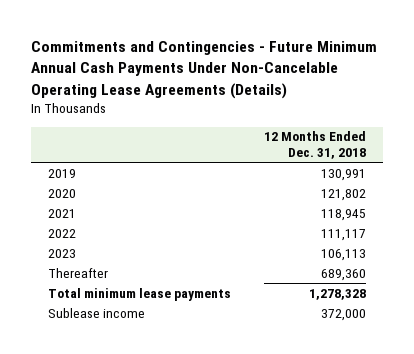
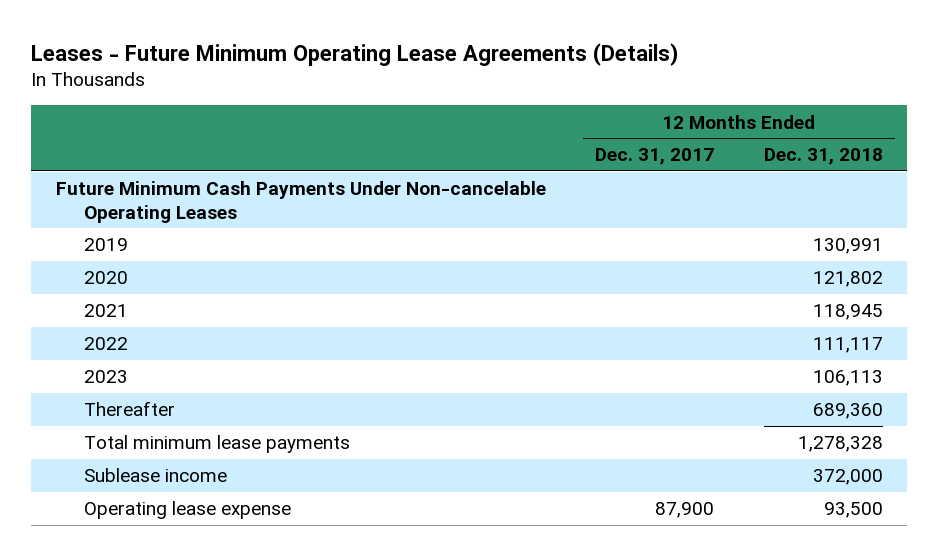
- Commitments and Contingencies - Future Minimum Annual Cash Payments Under Non-Cancelable Operating Lease Agreements (Details)
+ Leases - Future Minimum Operating Lease Agreements (Details)
- | 12 Months Ended Dec. 31, 2018
+ | 12 Months Ended Dec. 31, 2017 | 12 Months Ended Dec. 31, 2018
+ Future Minimum Cash Payments Under Non-cancelable Operating Leases
+ Operating lease expense | 87,900 | 93,500

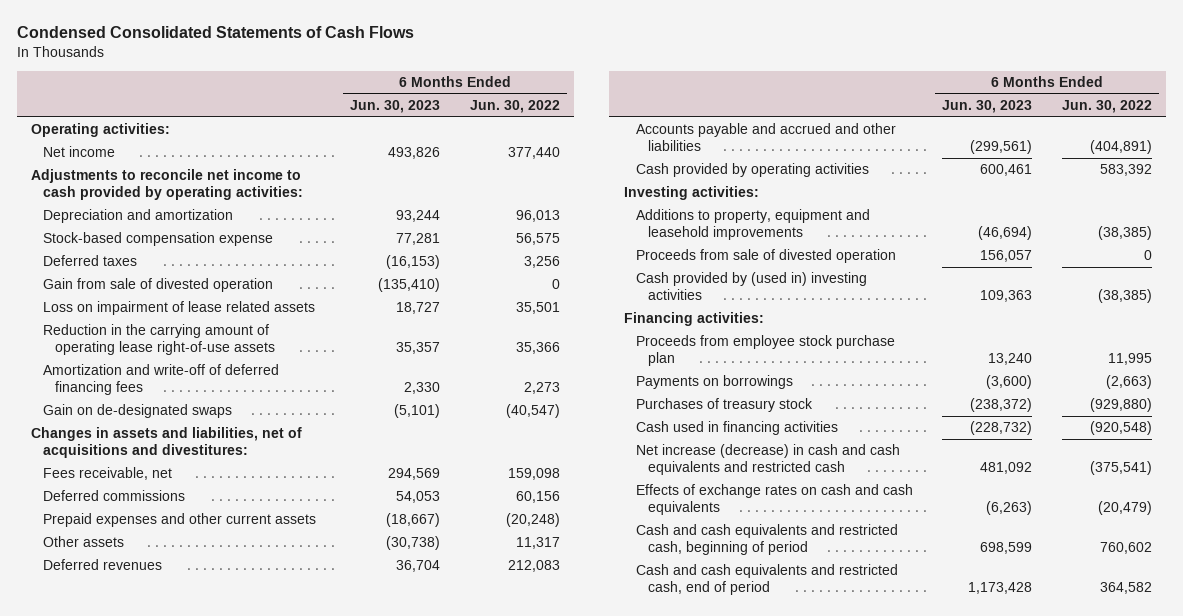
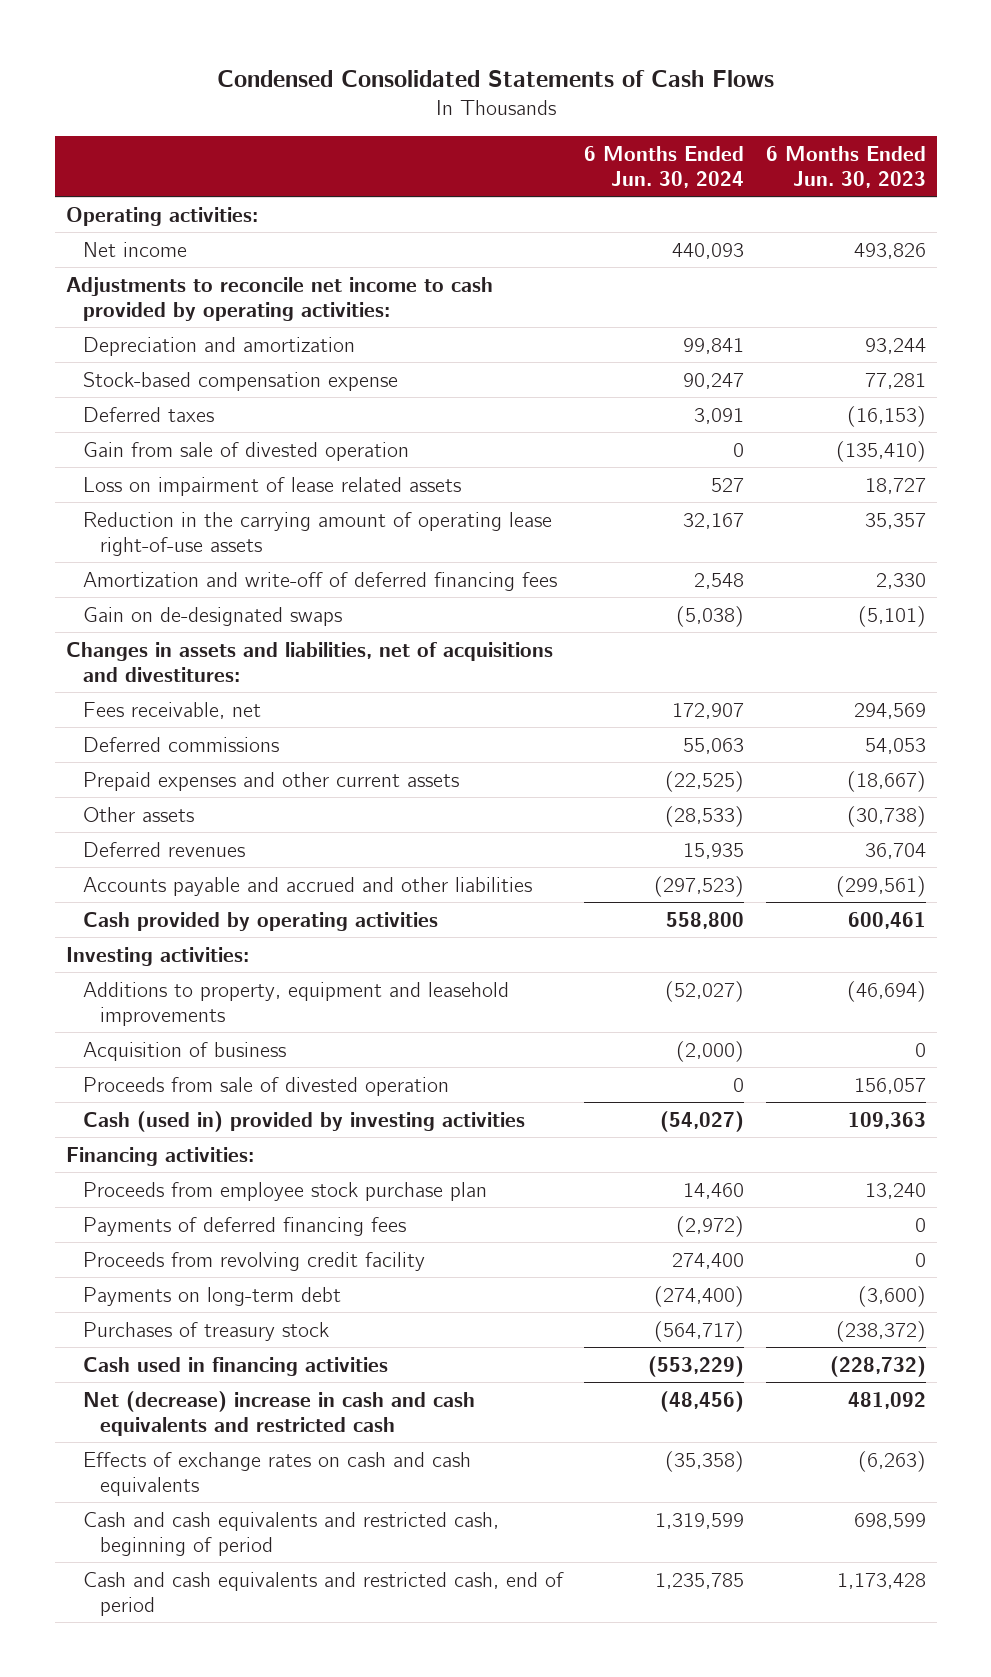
- | 6 Months Ended Jun. 30, 2023 | 6 Months Ended Jun. 30, 2022
+ | 6 Months Ended Jun. 30, 2024 | 6 Months Ended Jun. 30, 2023
+ Acquisition of business | (2,000) | 0
- Cash provided by (used in) investing activities | 109,363 | (38,385)
+ Cash (used in) provided by investing activities | (54,027) | 109,363
- Payments on borrowings | (3,600) | (2,663)
+ Payments of deferred financing fees | (2,972) | 0
+ Proceeds from revolving credit facility | 274,400 | 0
+ Payments on long-term debt | (274,400) | (3,600)
- Net increase (decrease) in cash and cash equivalents and restricted cash | 481,092 | (375,541)
+ Net (decrease) increase in cash and cash equivalents and restricted cash | (48,456) | 481,092

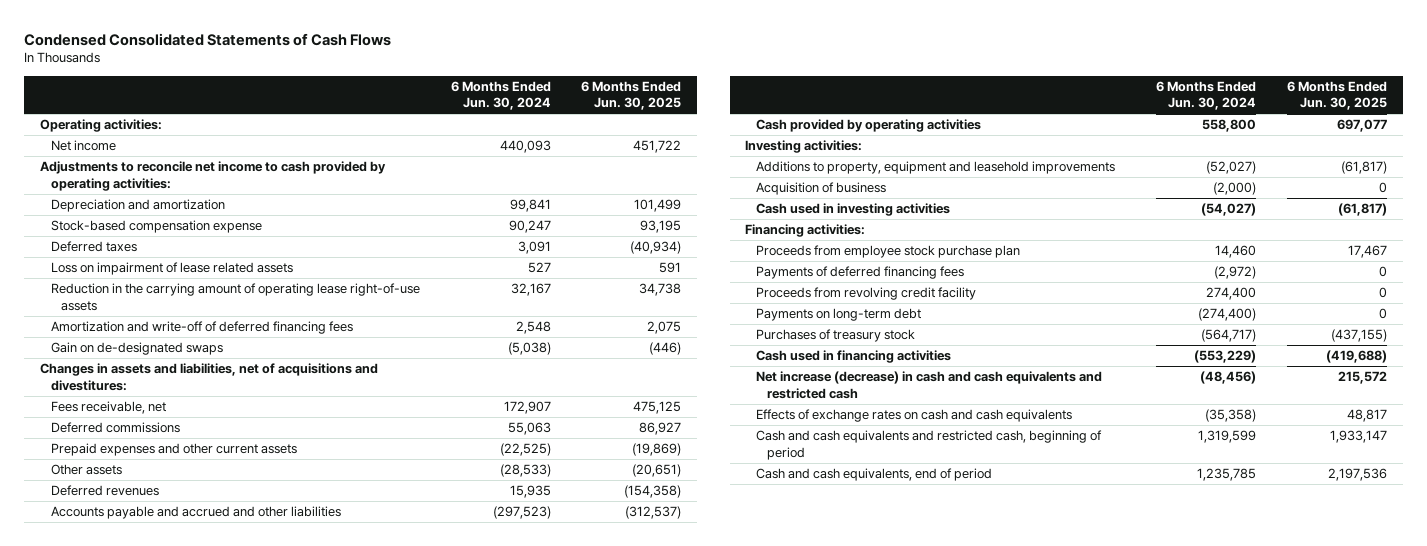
- | 6 Months Ended Jun. 30, 2024 | 6 Months Ended Jun. 30, 2023
+ | 6 Months Ended Jun. 30, 2024 | 6 Months Ended Jun. 30, 2025
- Gain from sale of divested operation | 0 | (135,410)
- Proceeds from sale of divested operation | 0 | 156,057
- Cash (used in) provided by investing activities | (54,027) | 109,363
+ Cash used in investing activities | (54,027) | (61,817)
- Net (decrease) increase in cash and cash equivalents and restricted cash | (48,456) | 481,092
+ Net increase (decrease) in cash and cash equivalents and restricted cash | (48,456) | 215,572
- Cash and cash equivalents and restricted cash, end of period | 1,235,785 | 1,173,428
+ Cash and cash equivalents, end of period | 1,235,785 | 2,197,536

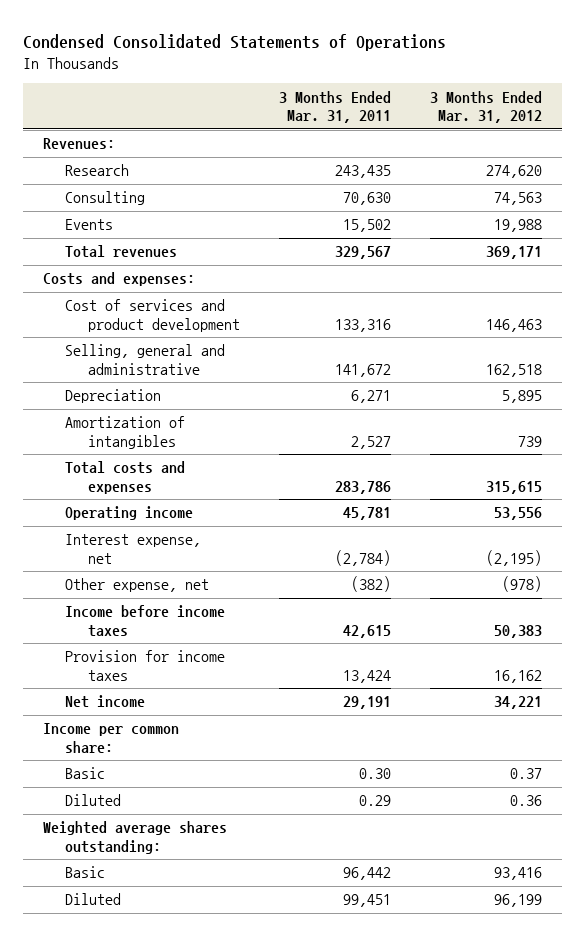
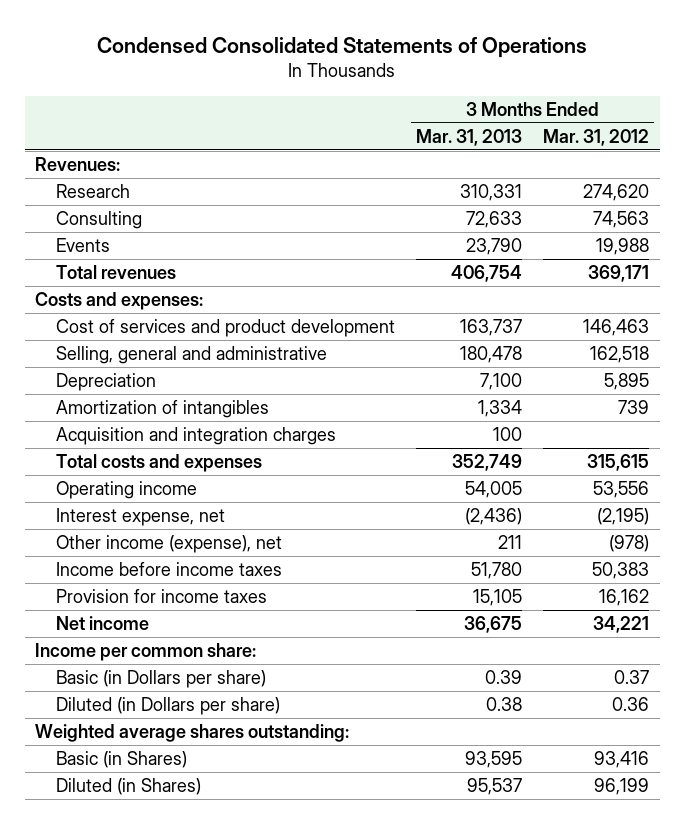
- | 3 Months Ended Mar. 31, 2011 | 3 Months Ended Mar. 31, 2012
+ | 3 Months Ended Mar. 31, 2013 | 3 Months Ended Mar. 31, 2012
+ Acquisition and integration charges | 100 |
- Other expense, net | (382) | (978)
+ Other income (expense), net | 211 | (978)
- Basic | 0.30 | 0.37
- Diluted | 0.29 | 0.36
+ Basic (in Dollars per share) | 0.39 | 0.37
+ Diluted (in Dollars per share) | 0.38 | 0.36
- Basic | 96,442 | 93,416
- Diluted | 99,451 | 96,199
+ Basic (in Shares) | 93,595 | 93,416
+ Diluted (in Shares) | 95,537 | 96,199

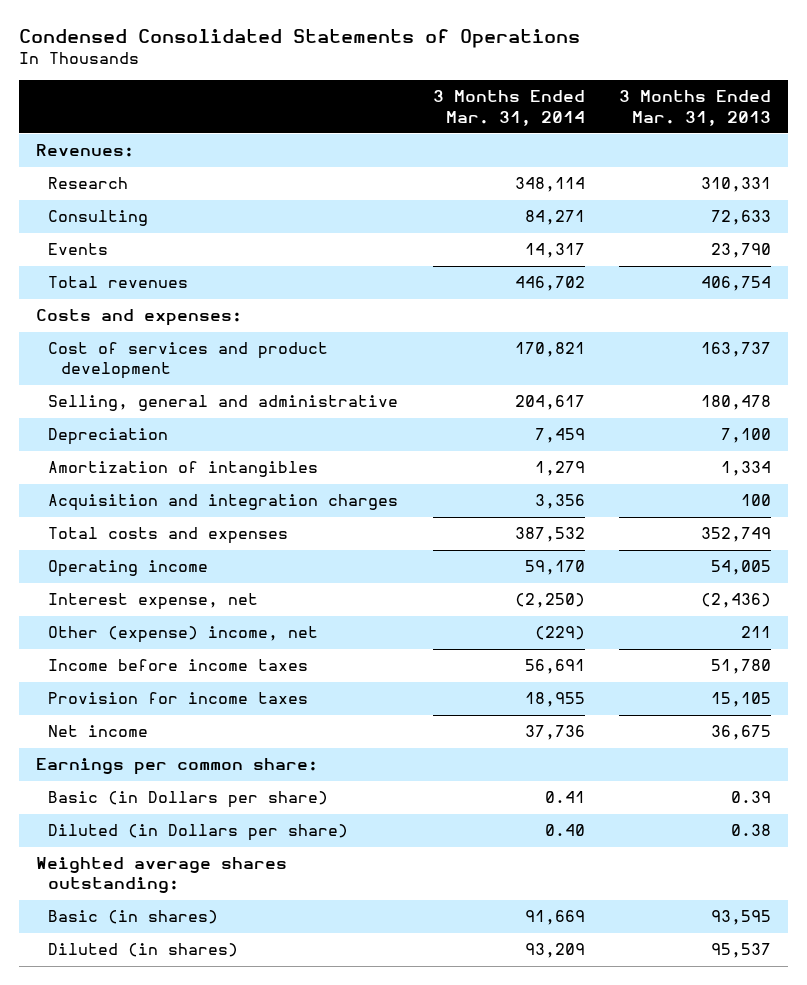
- | 3 Months Ended Mar. 31, 2013 | 3 Months Ended Mar. 31, 2012
+ | 3 Months Ended Mar. 31, 2014 | 3 Months Ended Mar. 31, 2013
- Other income (expense), net | 211 | (978)
+ Other (expense) income, net | (229) | 211
- Income per common share:
+ Earnings per common share:
- Basic (in Shares) | 93,595 | 93,416
- Diluted (in Shares) | 95,537 | 96,199
+ Basic (in shares) | 91,669 | 93,595
+ Diluted (in shares) | 93,209 | 95,537

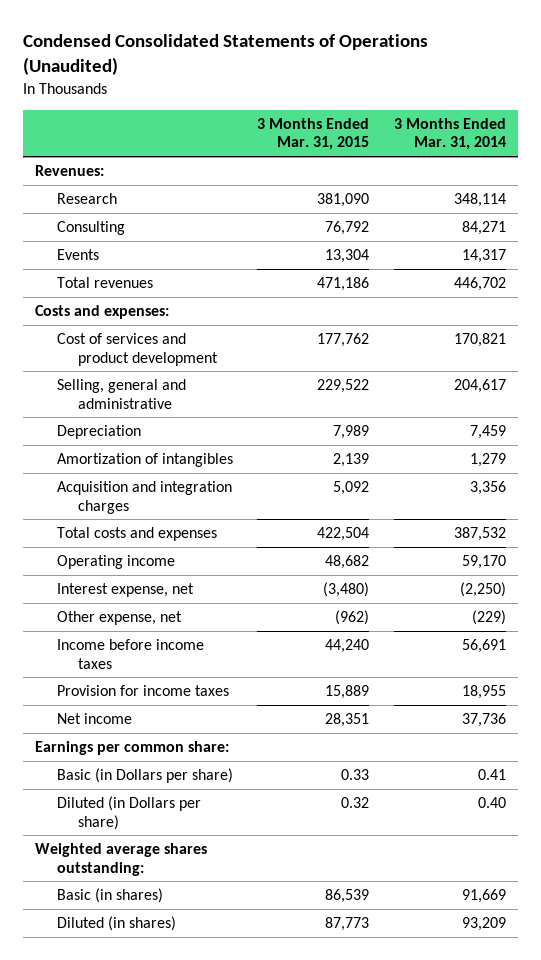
- Condensed Consolidated Statements of Operations
+ Condensed Consolidated Statements of Operations (Unaudited)
- | 3 Months Ended Mar. 31, 2014 | 3 Months Ended Mar. 31, 2013
+ | 3 Months Ended Mar. 31, 2015 | 3 Months Ended Mar. 31, 2014
- Other (expense) income, net | (229) | 211
+ Other expense, net | (962) | (229)

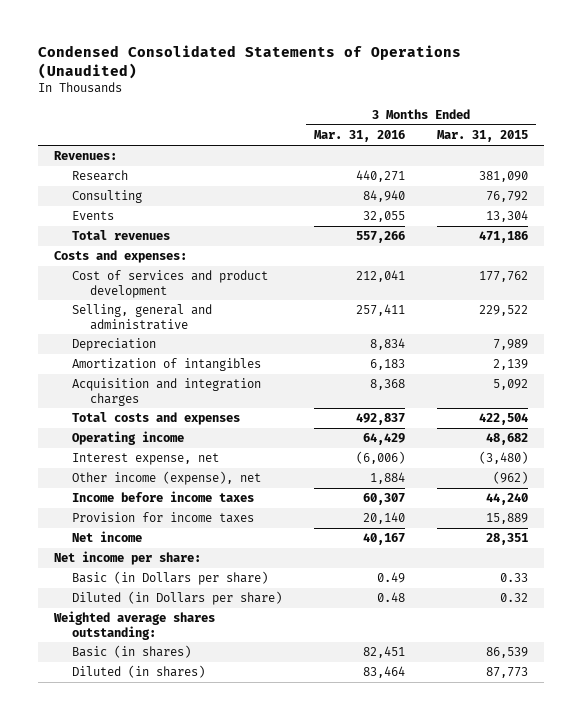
- | 3 Months Ended Mar. 31, 2015 | 3 Months Ended Mar. 31, 2014
+ | 3 Months Ended Mar. 31, 2016 | 3 Months Ended Mar. 31, 2015
- Other expense, net | (962) | (229)
+ Other income (expense), net | 1,884 | (962)
- Earnings per common share:
+ Net income per share:

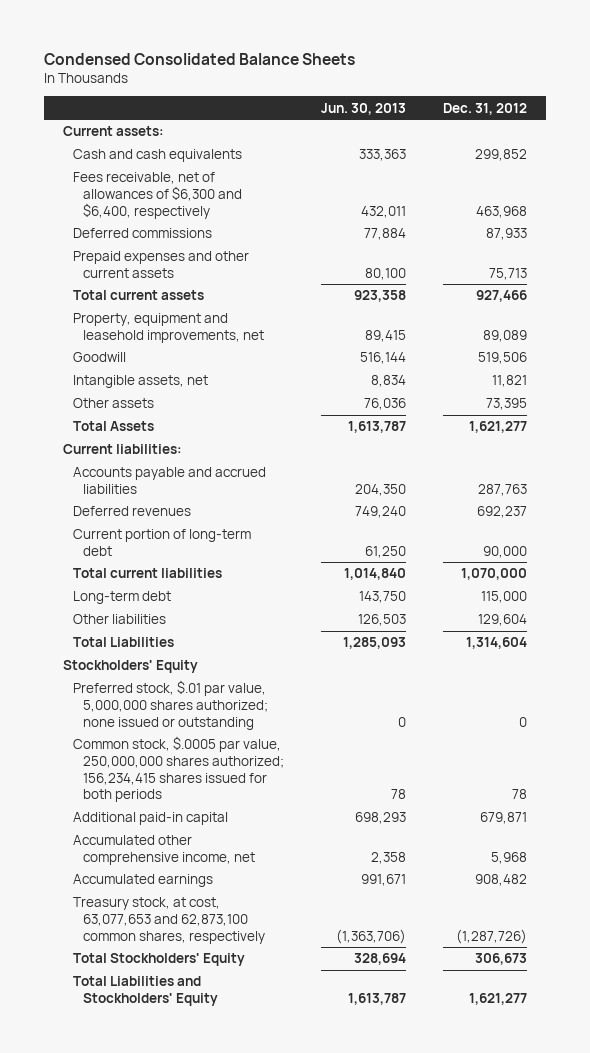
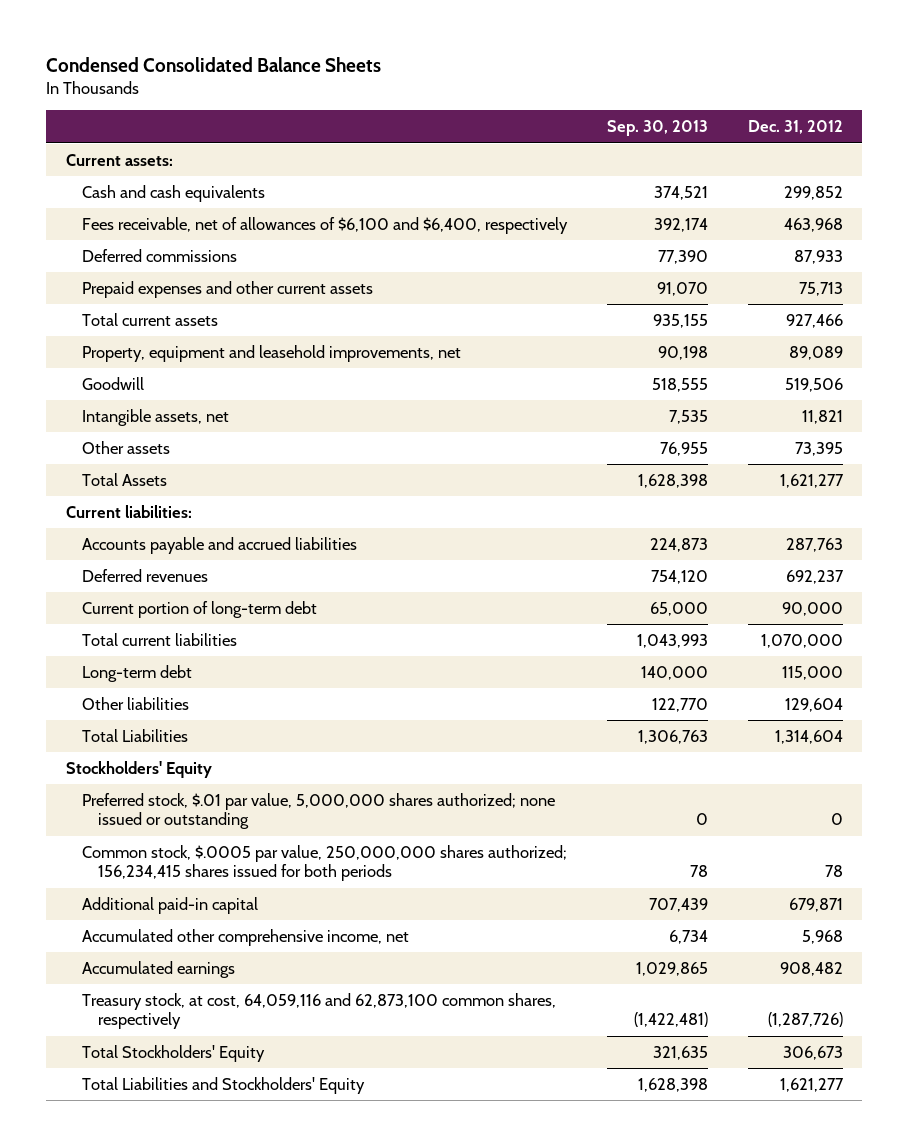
- | Jun. 30, 2013 | Dec. 31, 2012
+ | Sep. 30, 2013 | Dec. 31, 2012
- Fees receivable, net of allowances of $6,300 and $6,400, respectively | 432,011 | 463,968
+ Fees receivable, net of allowances of $6,100 and $6,400, respectively | 392,174 | 463,968
- Treasury stock, at cost, 63,077,653 and 62,873,100 common shares, respectively | (1,363,706) | (1,287,726)
+ Treasury stock, at cost, 64,059,116 and 62,873,100 common shares, respectively | (1,422,481) | (1,287,726)

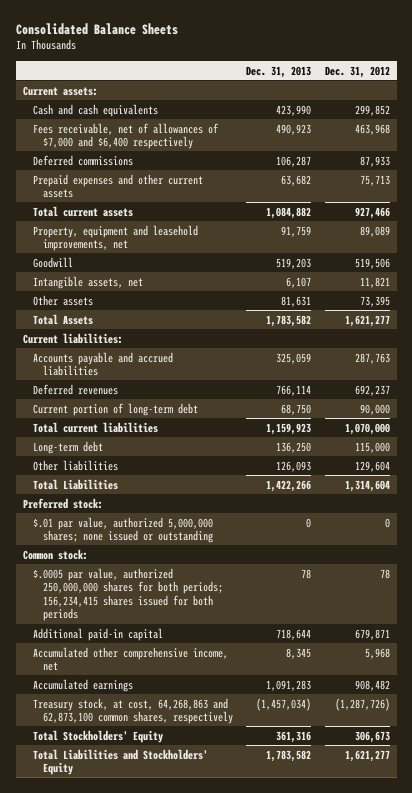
- Condensed Consolidated Balance Sheets
+ Consolidated Balance Sheets
- | Sep. 30, 2013 | Dec. 31, 2012
+ | Dec. 31, 2013 | Dec. 31, 2012
- Fees receivable, net of allowances of $6,100 and $6,400, respectively | 392,174 | 463,968
+ Fees receivable, net of allowances of $7,000 and $6,400 respectively | 490,923 | 463,968
- Stockholders' Equity
- Preferred stock, $.01 par value, 5,000,000 shares authorized; none issued or outstanding | 0 | 0
- Common stock, $.0005 par value, 250,000,000 shares authorized; 156,234,415 shares issued for both periods | 78 | 78
+ Preferred stock:
+ $.01 par value, authorized 5,000,000 shares; none issued or outstanding | 0 | 0
+ Common stock:
+ $.0005 par value, authorized 250,000,000 shares for both periods; 156,234,415 shares issued for both periods | 78 | 78
- Treasury stock, at cost, 64,059,116 and 62,873,100 common shares, respectively | (1,422,481) | (1,287,726)
+ Treasury stock, at cost, 64,268,863 and 62,873,100 common shares, respectively | (1,457,034) | (1,287,726)

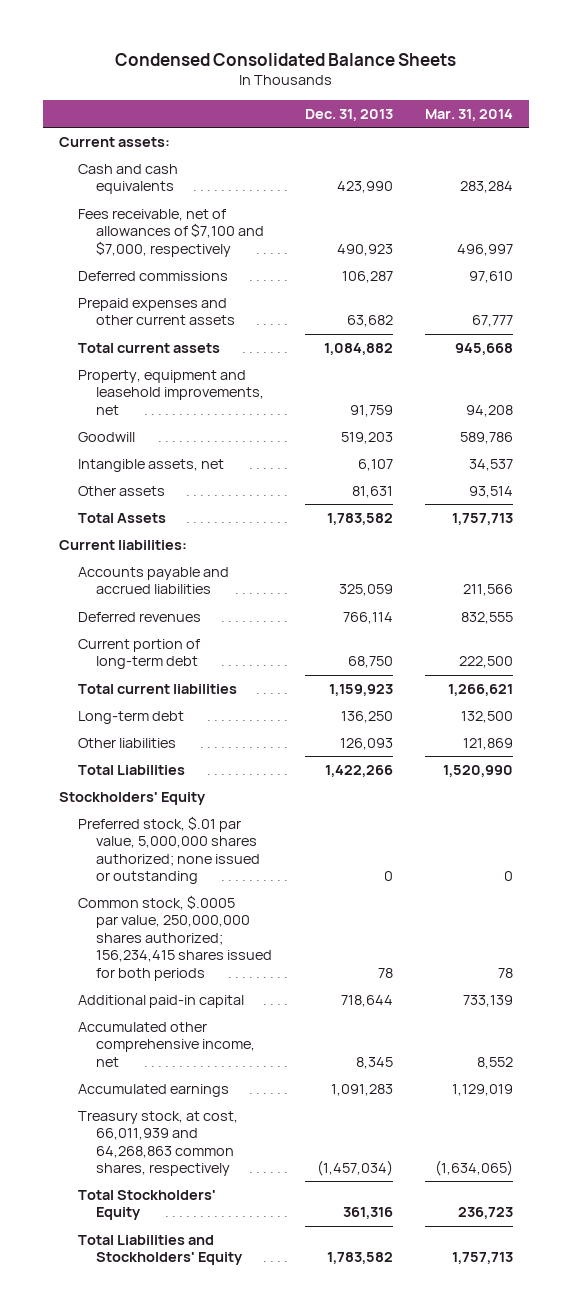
- Consolidated Balance Sheets
+ Condensed Consolidated Balance Sheets
- | Dec. 31, 2013 | Dec. 31, 2012
+ | Dec. 31, 2013 | Mar. 31, 2014
- Fees receivable, net of allowances of $7,000 and $6,400 respectively | 490,923 | 463,968
+ Fees receivable, net of allowances of $7,100 and $7,000, respectively | 490,923 | 496,997
- Preferred stock:
- $.01 par value, authorized 5,000,000 shares; none issued or outstanding | 0 | 0
- Common stock:
- $.0005 par value, authorized 250,000,000 shares for both periods; 156,234,415 shares issued for both periods | 78 | 78
+ Stockholders' Equity
+ Preferred stock, $.01 par value, 5,000,000 shares authorized; none issued or outstanding | 0 | 0
+ Common stock, $.0005 par value, 250,000,000 shares authorized; 156,234,415 shares issued for both periods | 78 | 78
- Treasury stock, at cost, 64,268,863 and 62,873,100 common shares, respectively | (1,457,034) | (1,287,726)
+ Treasury stock, at cost, 66,011,939 and 64,268,863 common shares, respectively | (1,457,034) | (1,634,065)

